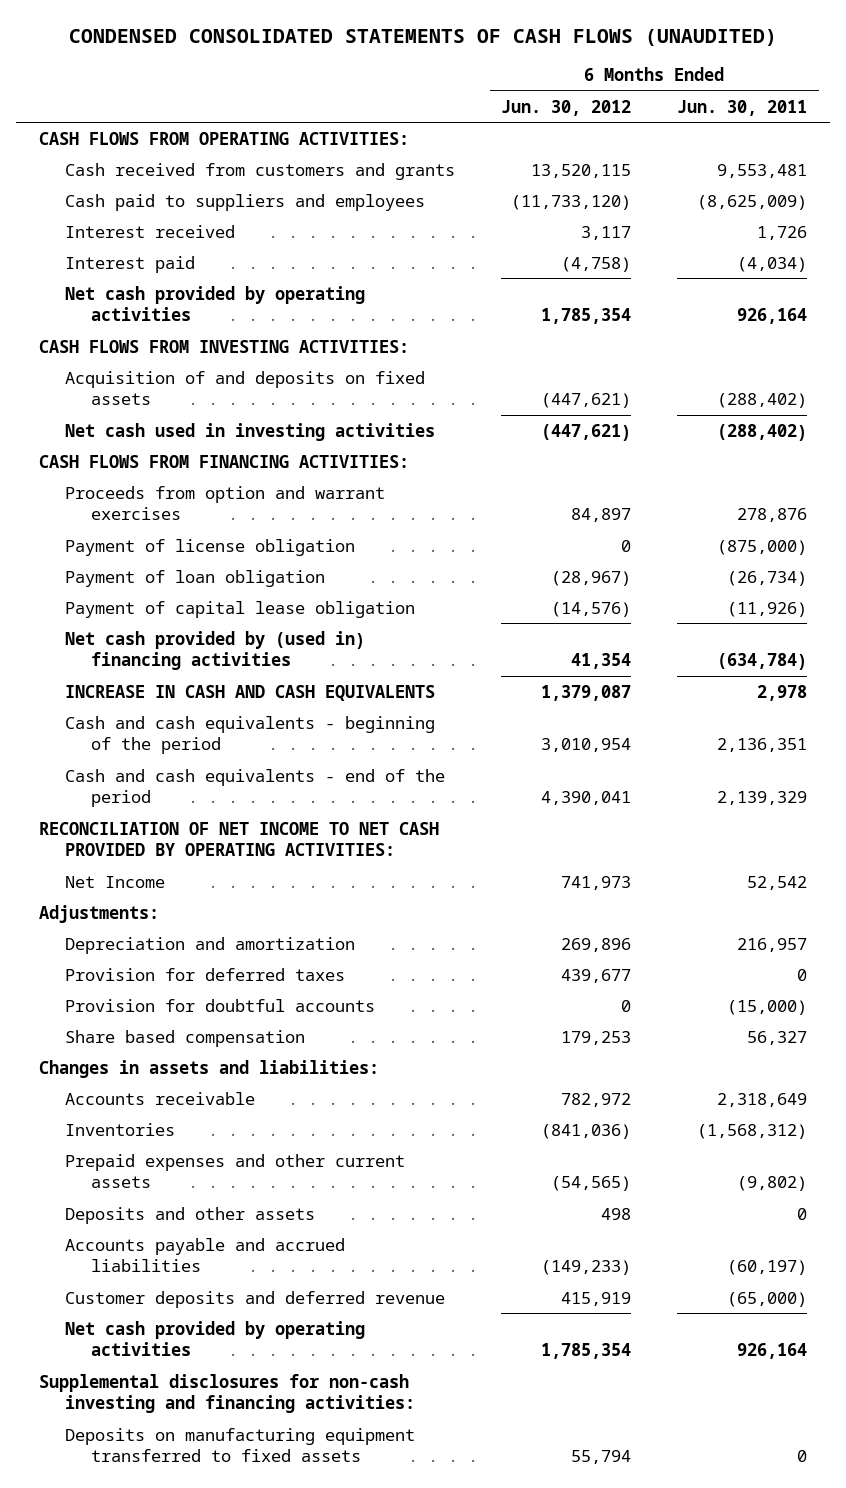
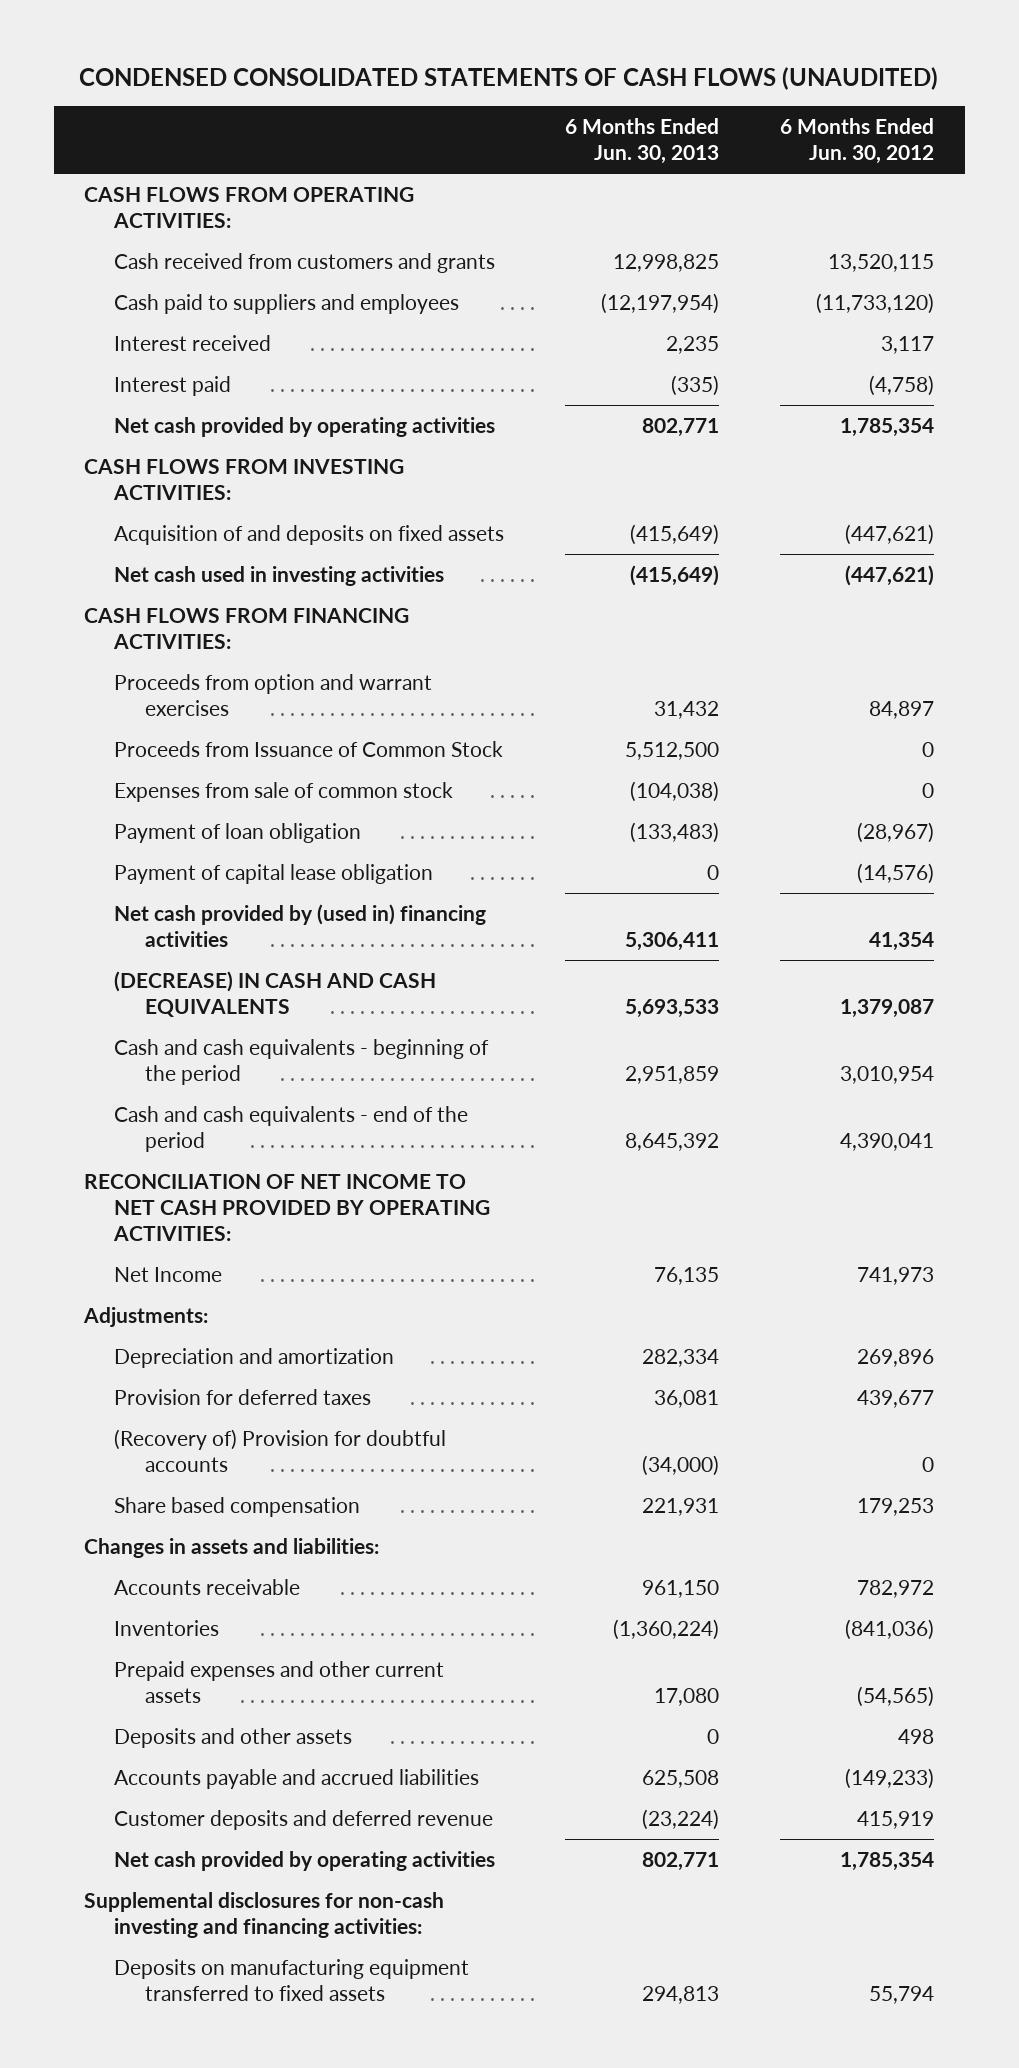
- | 6 Months Ended Jun. 30, 2012 | 6 Months Ended Jun. 30, 2011
+ | 6 Months Ended Jun. 30, 2013 | 6 Months Ended Jun. 30, 2012
- Payment of license obligation | 0 | (875,000)
+ Proceeds from Issuance of Common Stock | 5,512,500 | 0
+ Expenses from sale of common stock | (104,038) | 0
- INCREASE IN CASH AND CASH EQUIVALENTS | 1,379,087 | 2,978
+ (DECREASE) IN CASH AND CASH EQUIVALENTS | 5,693,533 | 1,379,087
- Provision for doubtful accounts | 0 | (15,000)
+ (Recovery of) Provision for doubtful accounts | (34,000) | 0

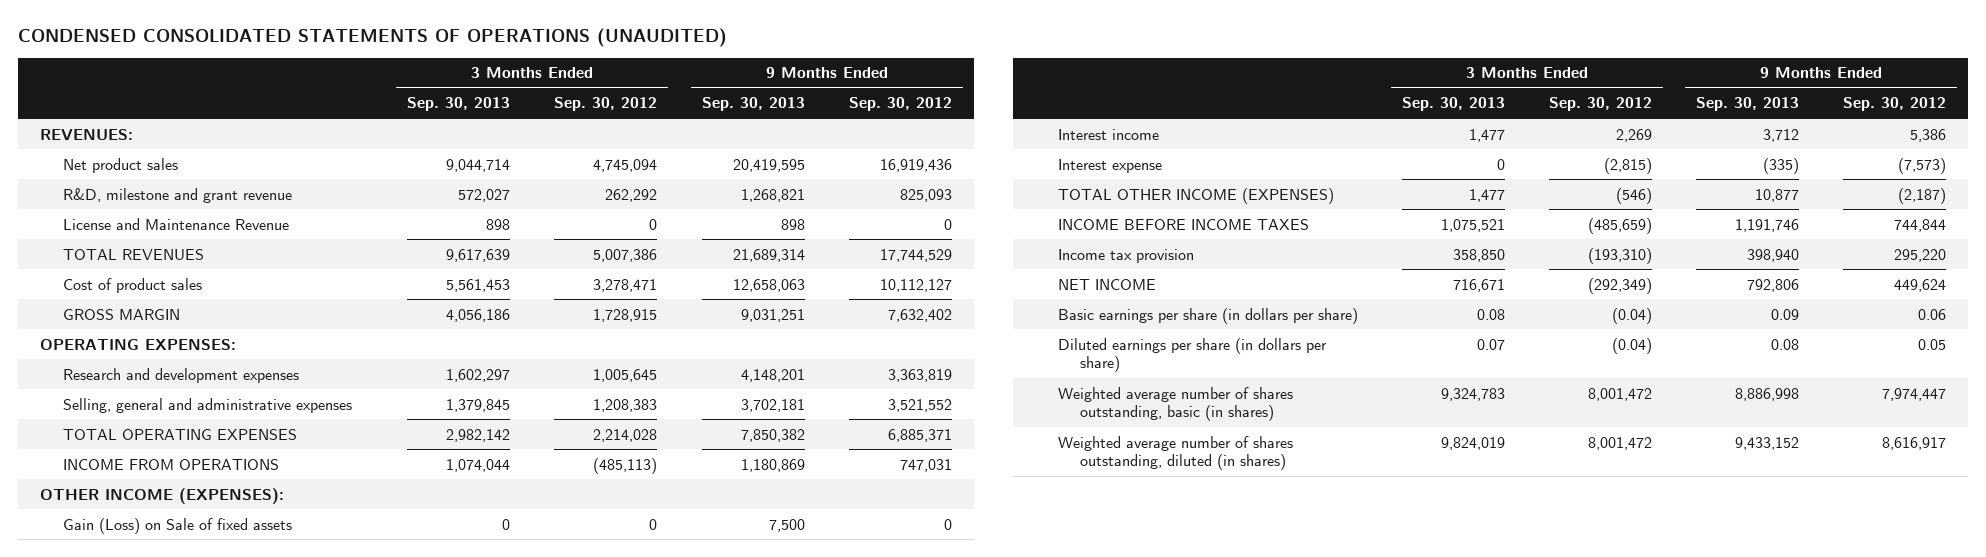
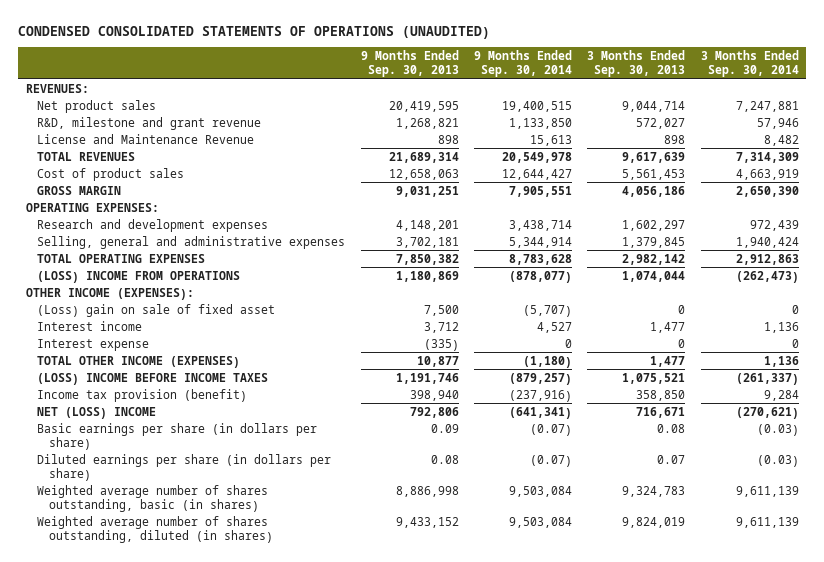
- | 3 Months Ended Sep. 30, 2013 | 3 Months Ended Sep. 30, 2012 | 9 Months Ended Sep. 30, 2013 | 9 Months Ended Sep. 30, 2012
+ | 9 Months Ended Sep. 30, 2013 | 9 Months Ended Sep. 30, 2014 | 3 Months Ended Sep. 30, 2013 | 3 Months Ended Sep. 30, 2014
- INCOME FROM OPERATIONS | 1,074,044 | (485,113) | 1,180,869 | 747,031
+ (LOSS) INCOME FROM OPERATIONS | 1,180,869 | (878,077) | 1,074,044 | (262,473)
- Gain (Loss) on Sale of fixed assets | 0 | 0 | 7,500 | 0
+ (Loss) gain on sale of fixed asset | 7,500 | (5,707) | 0 | 0
- INCOME BEFORE INCOME TAXES | 1,075,521 | (485,659) | 1,191,746 | 744,844
- Income tax provision | 358,850 | (193,310) | 398,940 | 295,220
- NET INCOME | 716,671 | (292,349) | 792,806 | 449,624
+ (LOSS) INCOME BEFORE INCOME TAXES | 1,191,746 | (879,257) | 1,075,521 | (261,337)
+ Income tax provision (benefit) | 398,940 | (237,916) | 358,850 | 9,284
+ NET (LOSS) INCOME | 792,806 | (641,341) | 716,671 | (270,621)

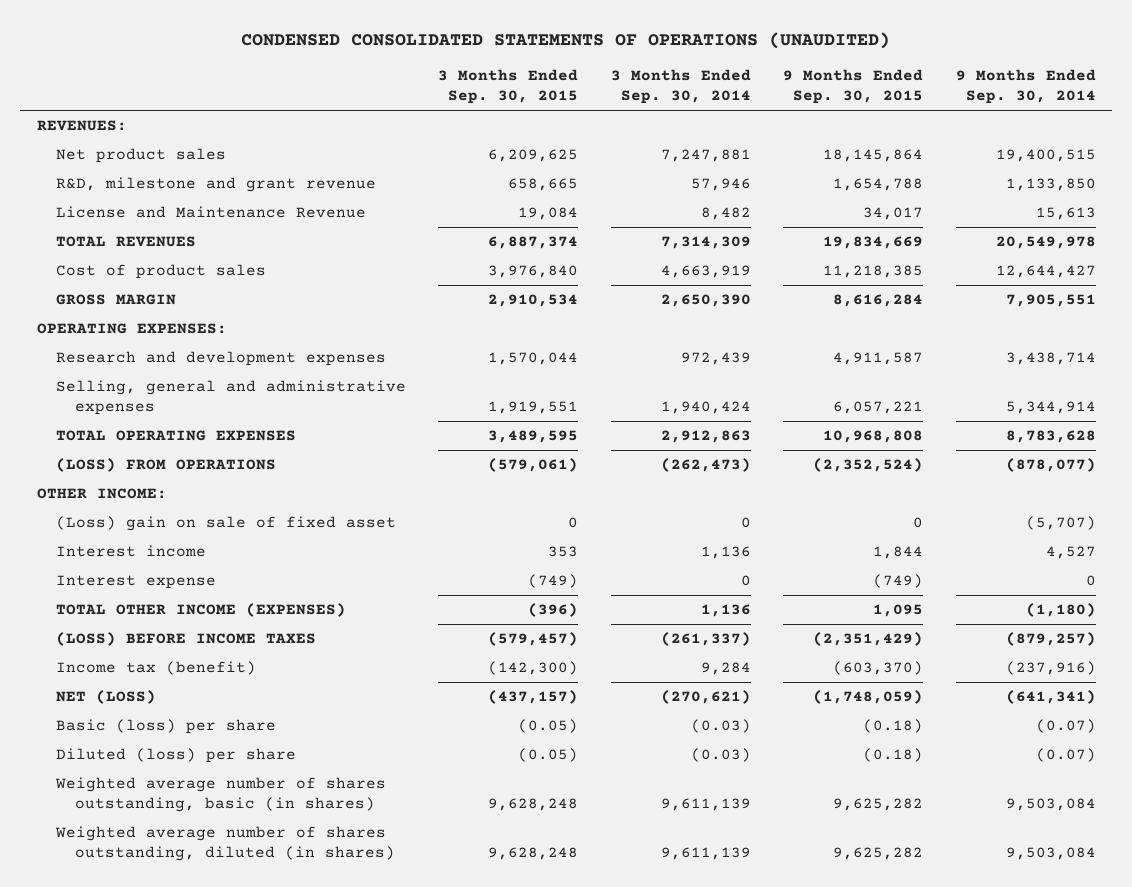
- | 9 Months Ended Sep. 30, 2013 | 9 Months Ended Sep. 30, 2014 | 3 Months Ended Sep. 30, 2013 | 3 Months Ended Sep. 30, 2014
+ | 3 Months Ended Sep. 30, 2015 | 3 Months Ended Sep. 30, 2014 | 9 Months Ended Sep. 30, 2015 | 9 Months Ended Sep. 30, 2014
- (LOSS) INCOME FROM OPERATIONS | 1,180,869 | (878,077) | 1,074,044 | (262,473)
- OTHER INCOME (EXPENSES):
+ (LOSS) FROM OPERATIONS | (579,061) | (262,473) | (2,352,524) | (878,077)
+ OTHER INCOME:
- (LOSS) INCOME BEFORE INCOME TAXES | 1,191,746 | (879,257) | 1,075,521 | (261,337)
- Income tax provision (benefit) | 398,940 | (237,916) | 358,850 | 9,284
- NET (LOSS) INCOME | 792,806 | (641,341) | 716,671 | (270,621)
- Basic earnings per share (in dollars per share) | 0.09 | (0.07) | 0.08 | (0.03)
- Diluted earnings per share (in dollars per share) | 0.08 | (0.07) | 0.07 | (0.03)
+ (LOSS) BEFORE INCOME TAXES | (579,457) | (261,337) | (2,351,429) | (879,257)
+ Income tax (benefit) | (142,300) | 9,284 | (603,370) | (237,916)
+ NET (LOSS) | (437,157) | (270,621) | (1,748,059) | (641,341)
+ Basic (loss) per share | (0.05) | (0.03) | (0.18) | (0.07)
+ Diluted (loss) per share | (0.05) | (0.03) | (0.18) | (0.07)

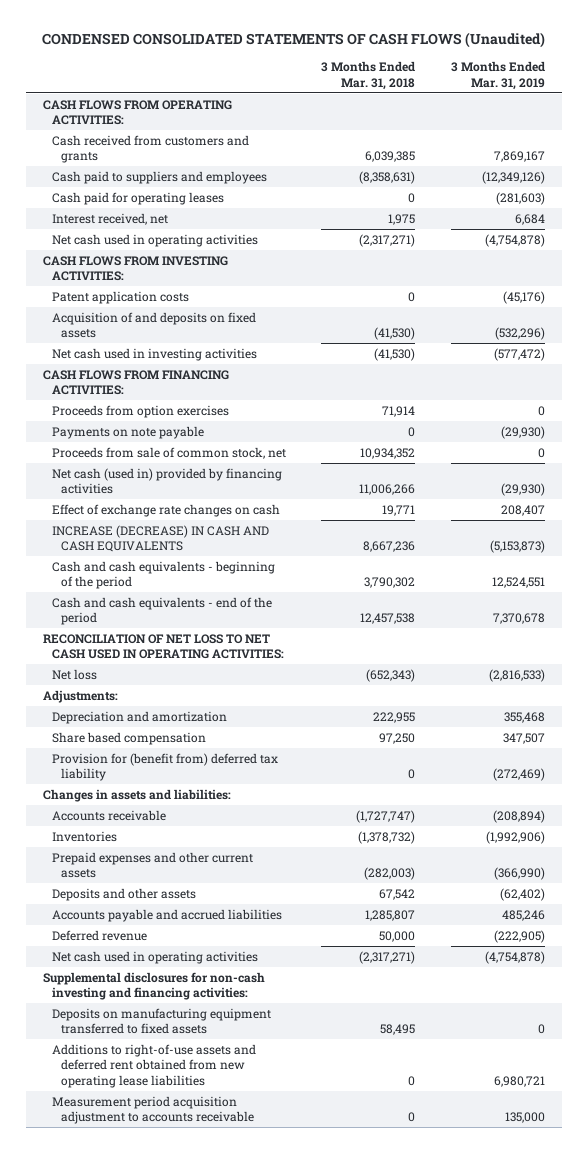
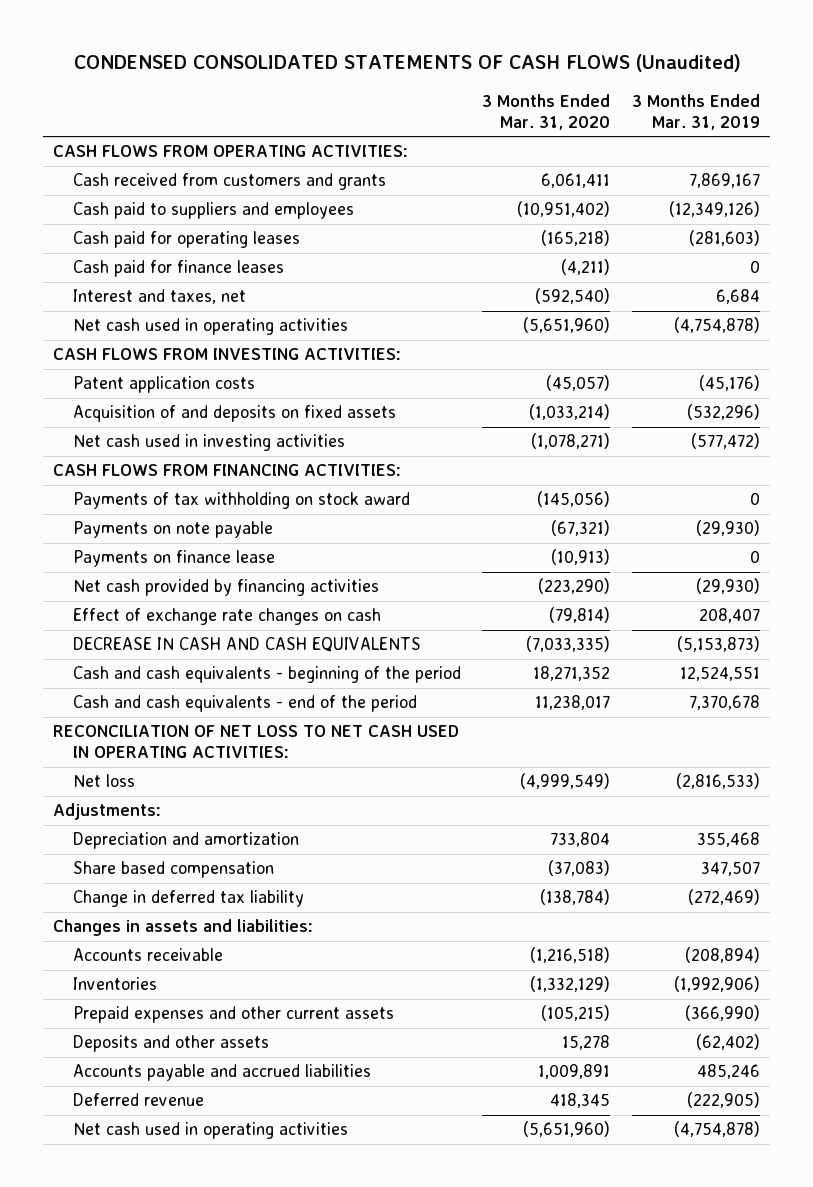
- | 3 Months Ended Mar. 31, 2018 | 3 Months Ended Mar. 31, 2019
+ | 3 Months Ended Mar. 31, 2020 | 3 Months Ended Mar. 31, 2019
- Interest received, net | 1,975 | 6,684
+ Cash paid for finance leases | (4,211) | 0
+ Interest and taxes, net | (592,540) | 6,684
- Proceeds from option exercises | 71,914 | 0
+ Payments of tax withholding on stock award | (145,056) | 0
- Proceeds from sale of common stock, net | 10,934,352 | 0
- Net cash (used in) provided by financing activities | 11,006,266 | (29,930)
+ Payments on finance lease | (10,913) | 0
+ Net cash provided by financing activities | (223,290) | (29,930)
- INCREASE (DECREASE) IN CASH AND CASH EQUIVALENTS | 8,667,236 | (5,153,873)
+ DECREASE IN CASH AND CASH EQUIVALENTS | (7,033,335) | (5,153,873)
- Provision for (benefit from) deferred tax liability | 0 | (272,469)
+ Change in deferred tax liability | (138,784) | (272,469)
- Supplemental disclosures for non-cash investing and financing activities:
- Deposits on manufacturing equipment transferred to fixed assets | 58,495 | 0
- Additions to right-of-use assets and deferred rent obtained from new operating lease liabilities | 0 | 6,980,721
- Measurement period acquisition adjustment to accounts receivable | 0 | 135,000

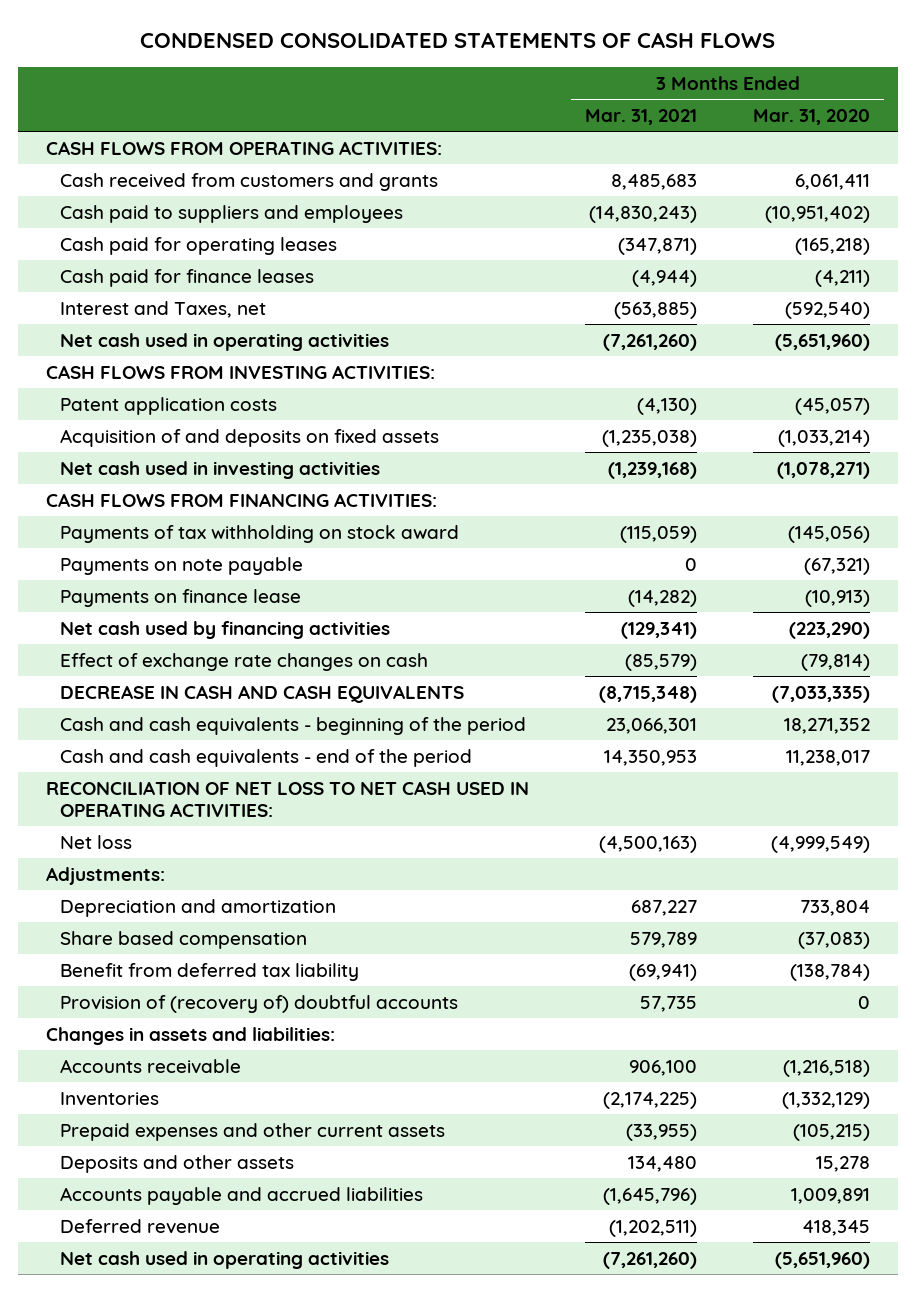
- CONDENSED CONSOLIDATED STATEMENTS OF CASH FLOWS (Unaudited)
+ CONDENSED CONSOLIDATED STATEMENTS OF CASH FLOWS
- | 3 Months Ended Mar. 31, 2020 | 3 Months Ended Mar. 31, 2019
+ | 3 Months Ended Mar. 31, 2021 | 3 Months Ended Mar. 31, 2020
- Interest and taxes, net | (592,540) | 6,684
+ Interest and Taxes, net | (563,885) | (592,540)
- Net cash provided by financing activities | (223,290) | (29,930)
+ Net cash used by financing activities | (129,341) | (223,290)
- Change in deferred tax liability | (138,784) | (272,469)
+ Benefit from deferred tax liability | (69,941) | (138,784)
+ Provision of (recovery of) doubtful accounts | 57,735 | 0

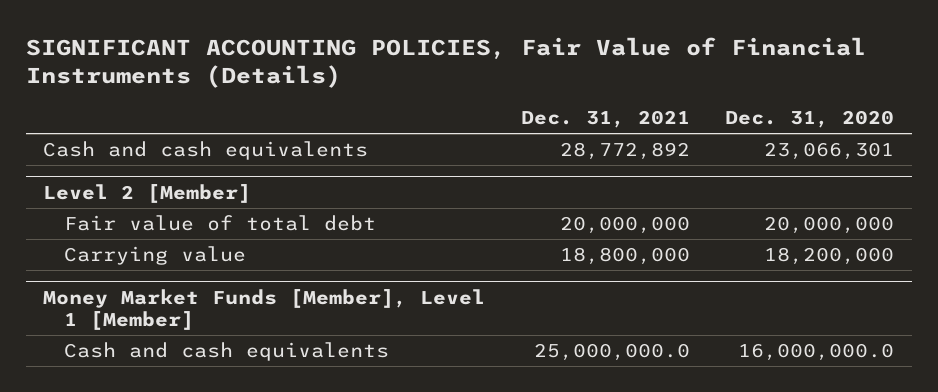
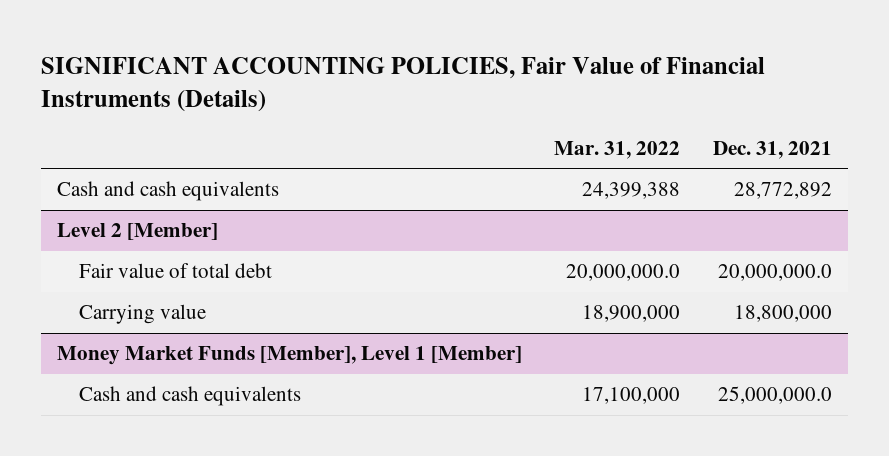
- | Dec. 31, 2021 | Dec. 31, 2020
+ | Mar. 31, 2022 | Dec. 31, 2021
@ Level 2 [Member]
- Fair value of total debt | 20,000,000 | 20,000,000
+ Fair value of total debt | 20,000,000.0 | 20,000,000.0

